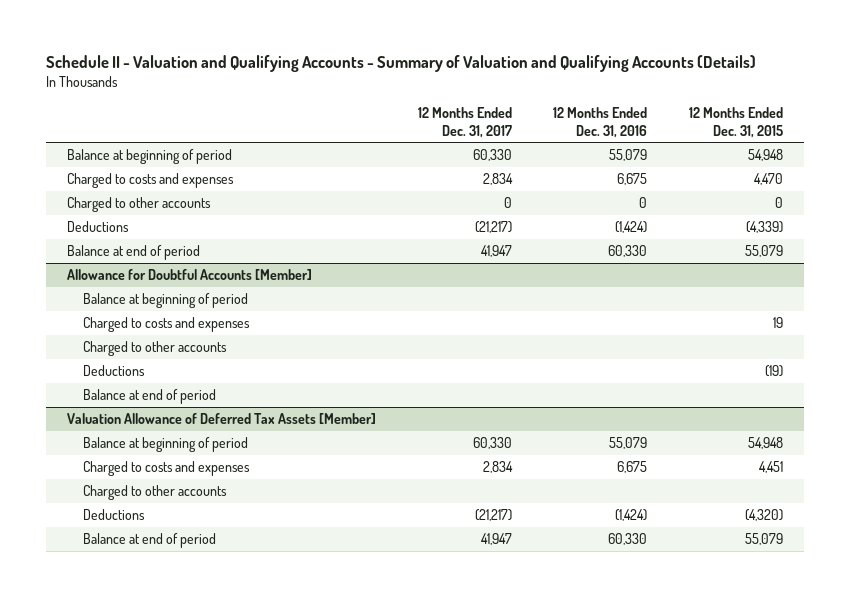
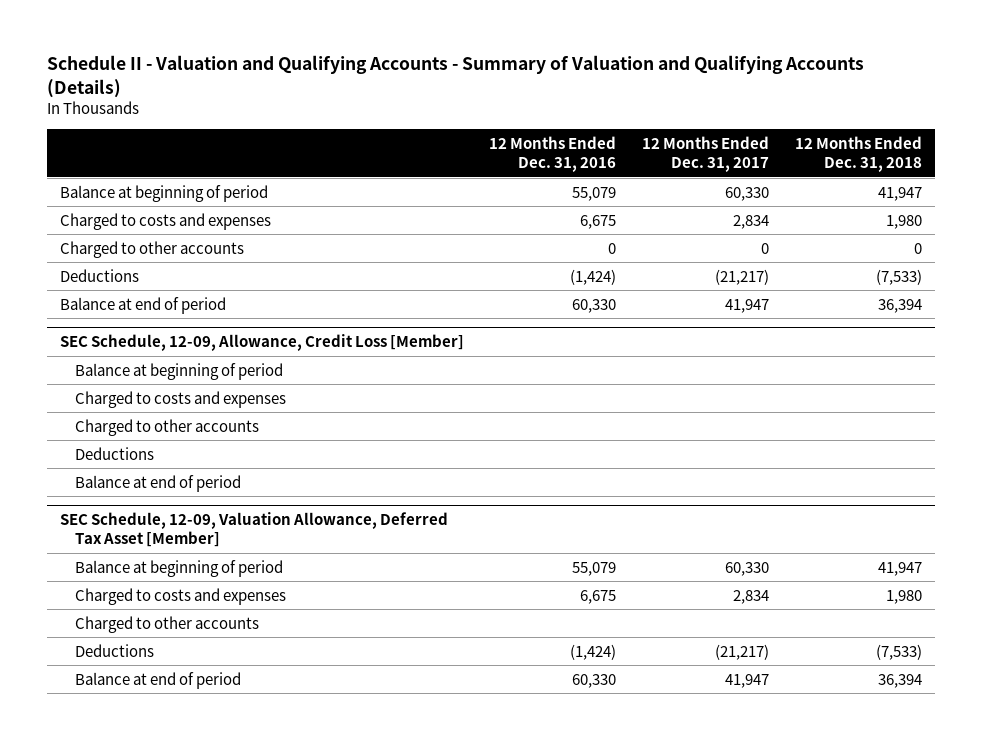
- | 12 Months Ended Dec. 31, 2017 | 12 Months Ended Dec. 31, 2016 | 12 Months Ended Dec. 31, 2015
+ | 12 Months Ended Dec. 31, 2016 | 12 Months Ended Dec. 31, 2017 | 12 Months Ended Dec. 31, 2018
- Allowance for Doubtful Accounts [Member]
+ SEC Schedule, 12-09, Allowance, Credit Loss [Member]
- Valuation Allowance of Deferred Tax Assets [Member]
+ SEC Schedule, 12-09, Valuation Allowance, Deferred Tax Asset [Member]

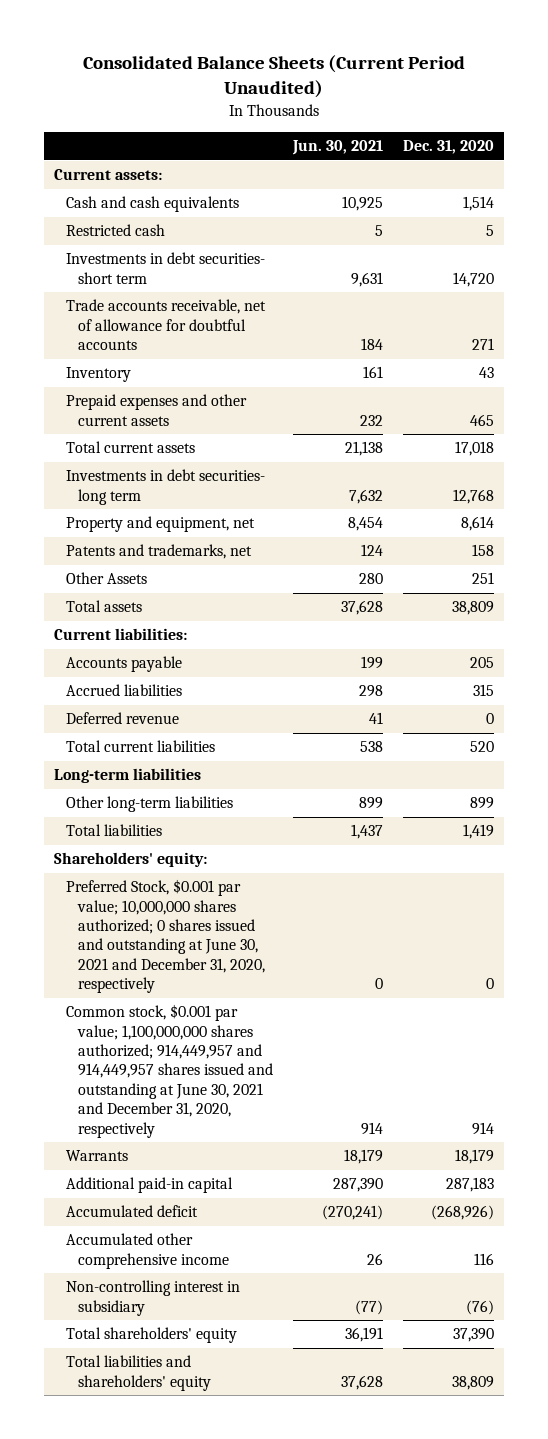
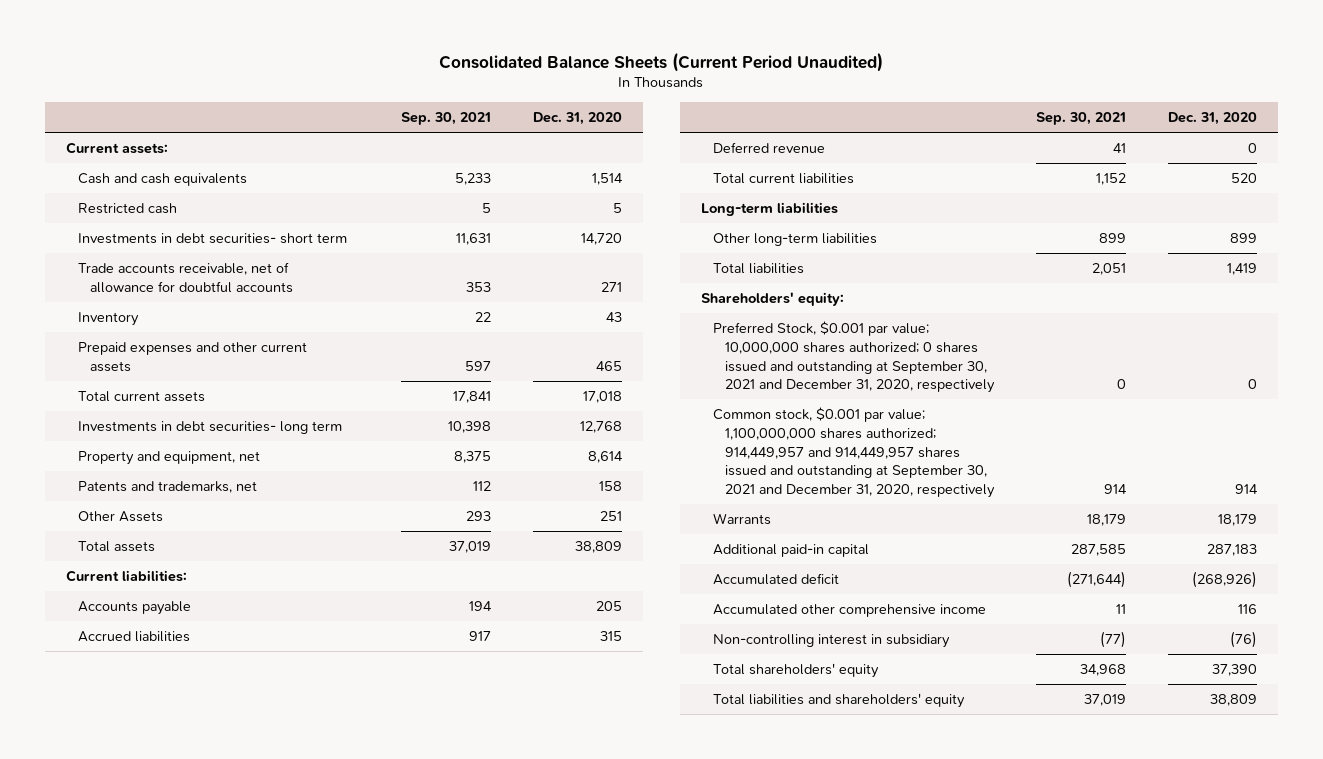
- | Jun. 30, 2021 | Dec. 31, 2020
+ | Sep. 30, 2021 | Dec. 31, 2020
- Preferred Stock, $0.001 par value; 10,000,000 shares authorized; 0 shares issued and outstanding at June 30, 2021 and December 31, 2020, respectively | 0 | 0
- Common stock, $0.001 par value; 1,100,000,000 shares authorized; 914,449,957 and 914,449,957 shares issued and outstanding at June 30, 2021 and December 31, 2020, respectively | 914 | 914
+ Preferred Stock, $0.001 par value; 10,000,000 shares authorized; 0 shares issued and outstanding at September 30, 2021 and December 31, 2020, respectively | 0 | 0
+ Common stock, $0.001 par value; 1,100,000,000 shares authorized; 914,449,957 and 914,449,957 shares issued and outstanding at September 30, 2021 and December 31, 2020, respectively | 914 | 914

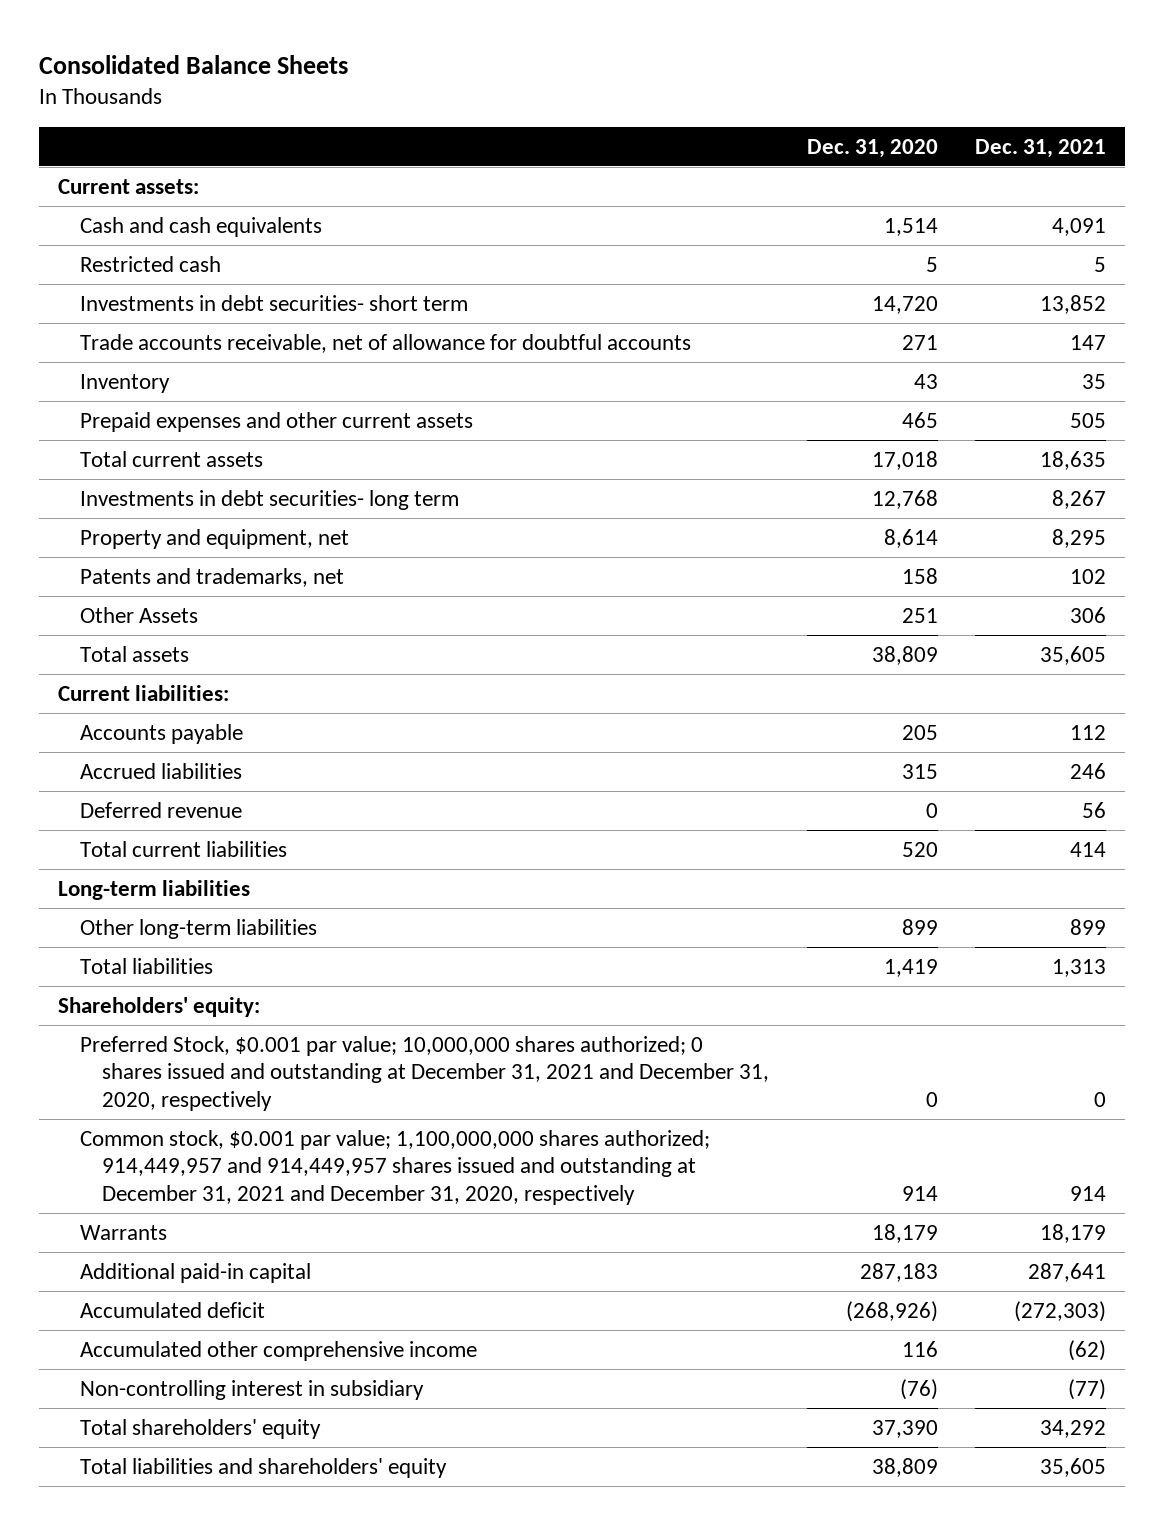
- Consolidated Balance Sheets (Current Period Unaudited)
+ Consolidated Balance Sheets
- | Sep. 30, 2021 | Dec. 31, 2020
+ | Dec. 31, 2020 | Dec. 31, 2021
- Preferred Stock, $0.001 par value; 10,000,000 shares authorized; 0 shares issued and outstanding at September 30, 2021 and December 31, 2020, respectively | 0 | 0
- Common stock, $0.001 par value; 1,100,000,000 shares authorized; 914,449,957 and 914,449,957 shares issued and outstanding at September 30, 2021 and December 31, 2020, respectively | 914 | 914
+ Preferred Stock, $0.001 par value; 10,000,000 shares authorized; 0 shares issued and outstanding at December 31, 2021 and December 31, 2020, respectively | 0 | 0
+ Common stock, $0.001 par value; 1,100,000,000 shares authorized; 914,449,957 and 914,449,957 shares issued and outstanding at December 31, 2021 and December 31, 2020, respectively | 914 | 914

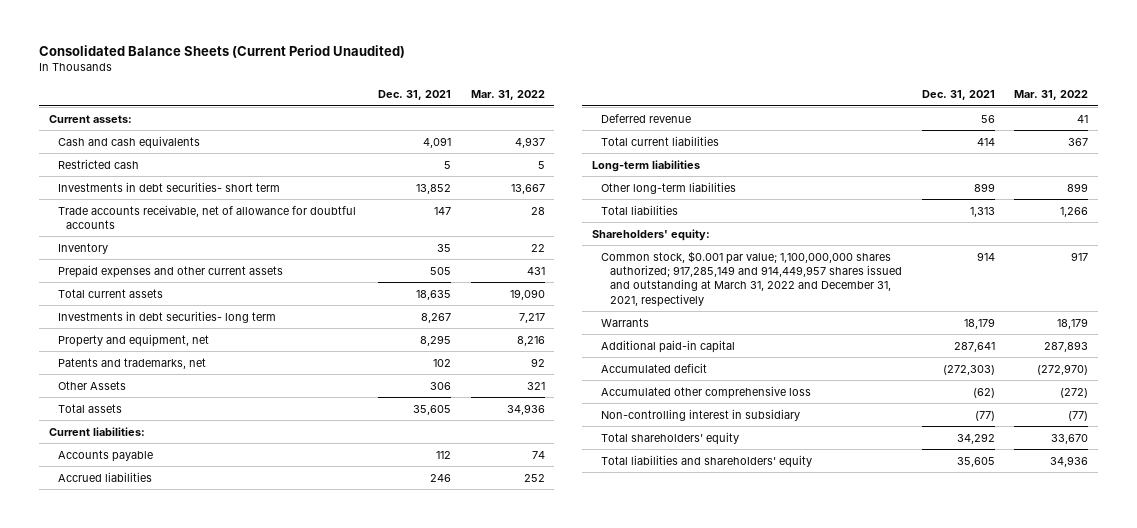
- Consolidated Balance Sheets
+ Consolidated Balance Sheets (Current Period Unaudited)
- | Dec. 31, 2020 | Dec. 31, 2021
+ | Dec. 31, 2021 | Mar. 31, 2022
- Preferred Stock, $0.001 par value; 10,000,000 shares authorized; 0 shares issued and outstanding at December 31, 2021 and December 31, 2020, respectively | 0 | 0
- Common stock, $0.001 par value; 1,100,000,000 shares authorized; 914,449,957 and 914,449,957 shares issued and outstanding at December 31, 2021 and December 31, 2020, respectively | 914 | 914
+ Common stock, $0.001 par value; 1,100,000,000 shares authorized; 917,285,149 and 914,449,957 shares issued and outstanding at March 31, 2022 and December 31, 2021, respectively | 914 | 917
- Accumulated other comprehensive income | 116 | (62)
+ Accumulated other comprehensive loss | (62) | (272)

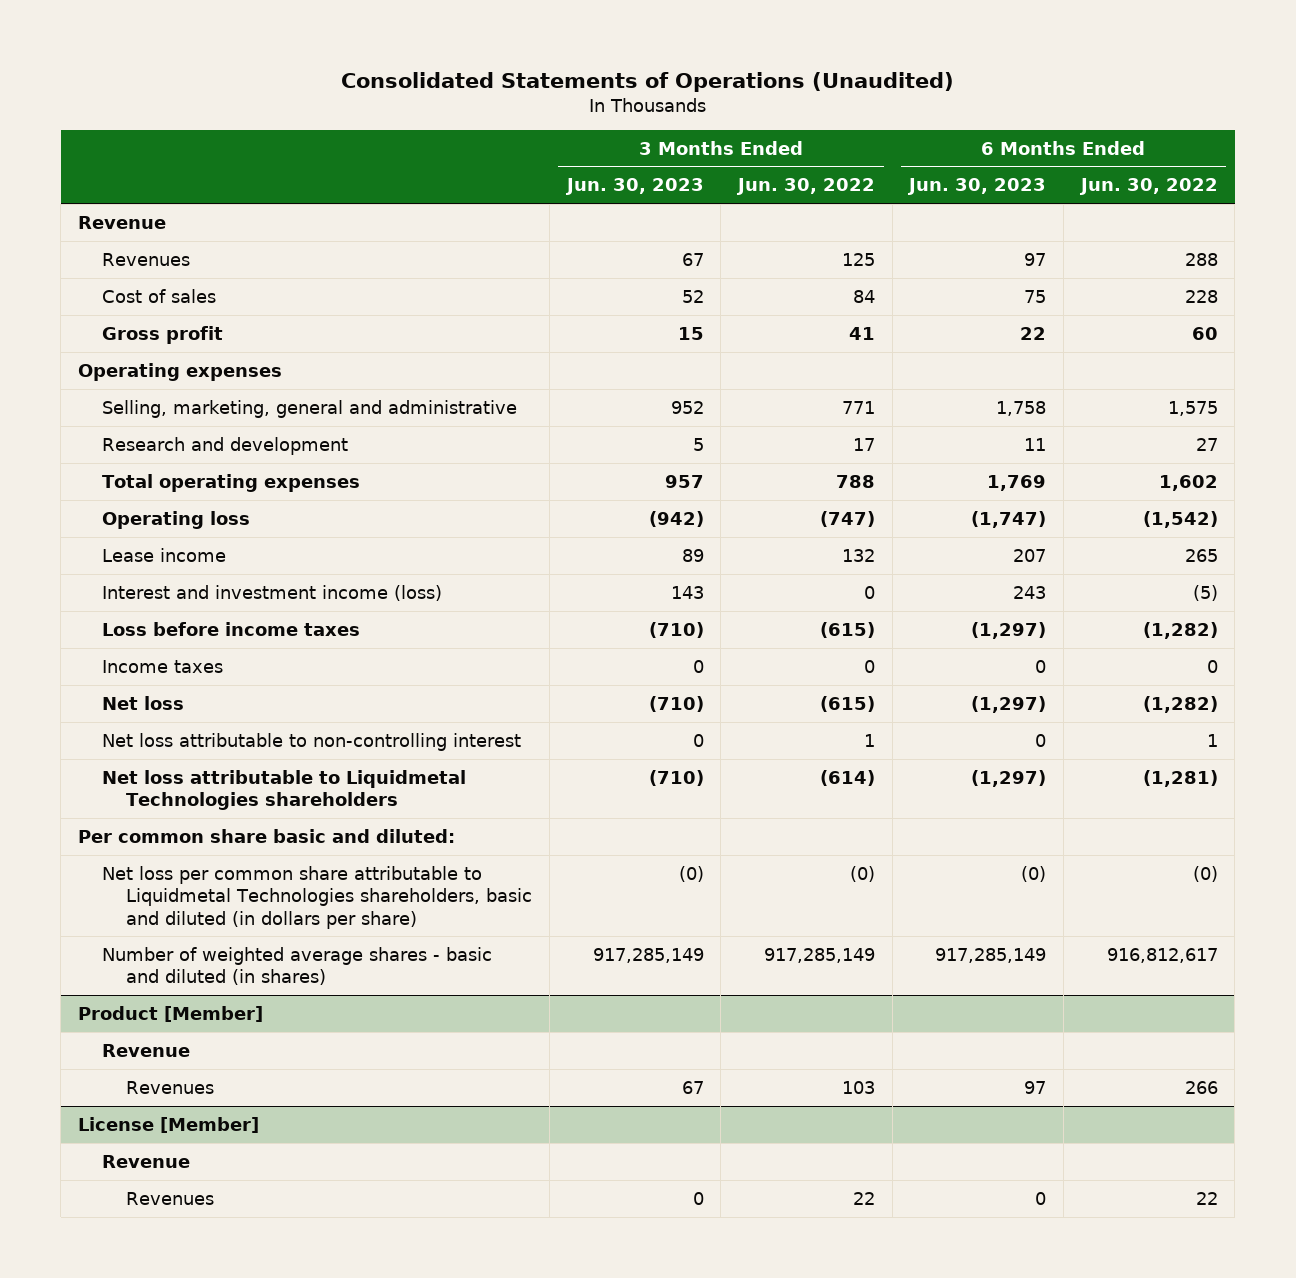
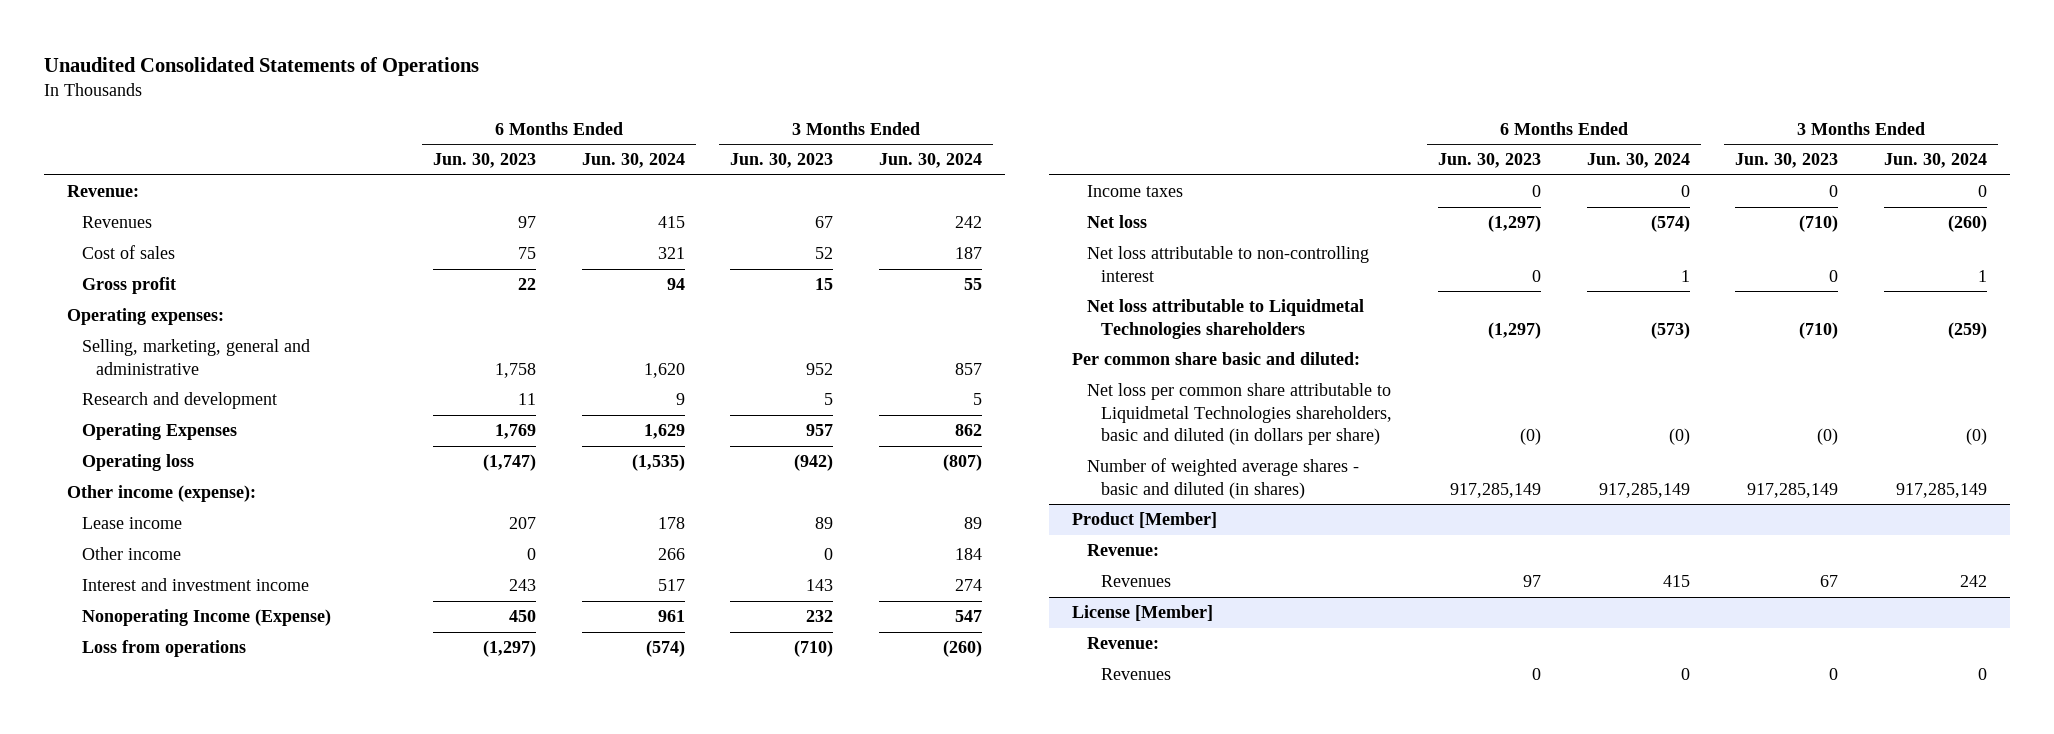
- Consolidated Statements of Operations (Unaudited)
+ Unaudited Consolidated Statements of Operations
- | 3 Months Ended Jun. 30, 2023 | 3 Months Ended Jun. 30, 2022 | 6 Months Ended Jun. 30, 2023 | 6 Months Ended Jun. 30, 2022
+ | 6 Months Ended Jun. 30, 2023 | 6 Months Ended Jun. 30, 2024 | 3 Months Ended Jun. 30, 2023 | 3 Months Ended Jun. 30, 2024
- Revenue
+ Revenue:
- Operating expenses
+ Operating expenses:
- Total operating expenses | 957 | 788 | 1,769 | 1,602
+ Operating Expenses | 1,769 | 1,629 | 957 | 862
+ Other income (expense):
- Interest and investment income (loss) | 143 | 0 | 243 | (5)
- Loss before income taxes | (710) | (615) | (1,297) | (1,282)
+ Other income | 0 | 266 | 0 | 184
+ Interest and investment income | 243 | 517 | 143 | 274
+ Nonoperating Income (Expense) | 450 | 961 | 232 | 547
+ Loss from operations | (1,297) | (574) | (710) | (260)
@ Product [Member]
- Revenue
+ Revenue:
@ License [Member]
- Revenue
+ Revenue:

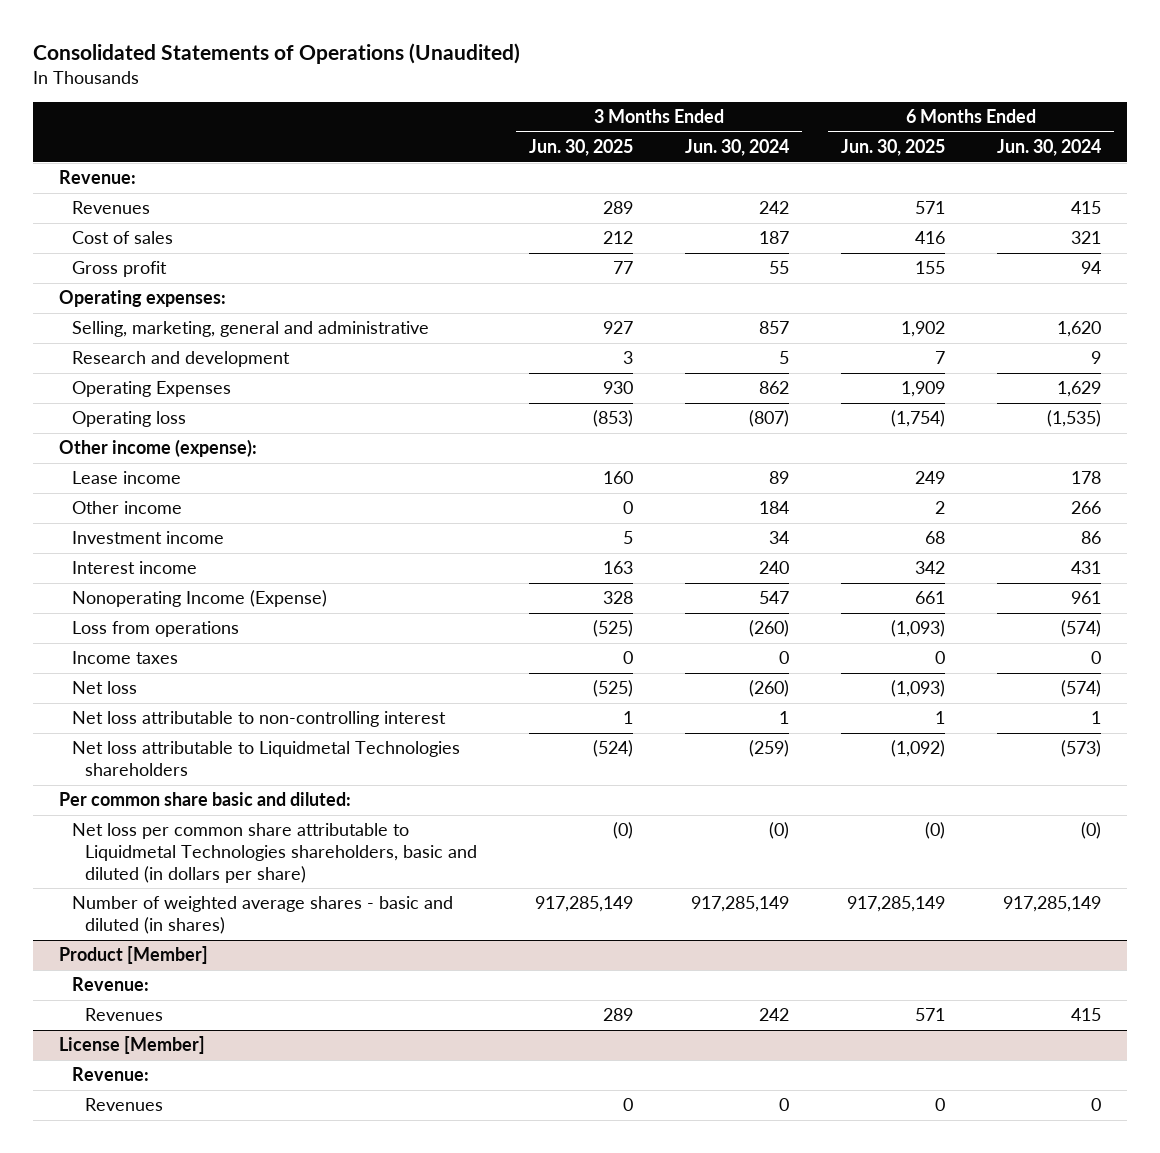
- Unaudited Consolidated Statements of Operations
+ Consolidated Statements of Operations (Unaudited)
- | 6 Months Ended Jun. 30, 2023 | 6 Months Ended Jun. 30, 2024 | 3 Months Ended Jun. 30, 2023 | 3 Months Ended Jun. 30, 2024
+ | 3 Months Ended Jun. 30, 2025 | 3 Months Ended Jun. 30, 2024 | 6 Months Ended Jun. 30, 2025 | 6 Months Ended Jun. 30, 2024
- Interest and investment income | 243 | 517 | 143 | 274
+ Investment income | 5 | 34 | 68 | 86
+ Interest income | 163 | 240 | 342 | 431

